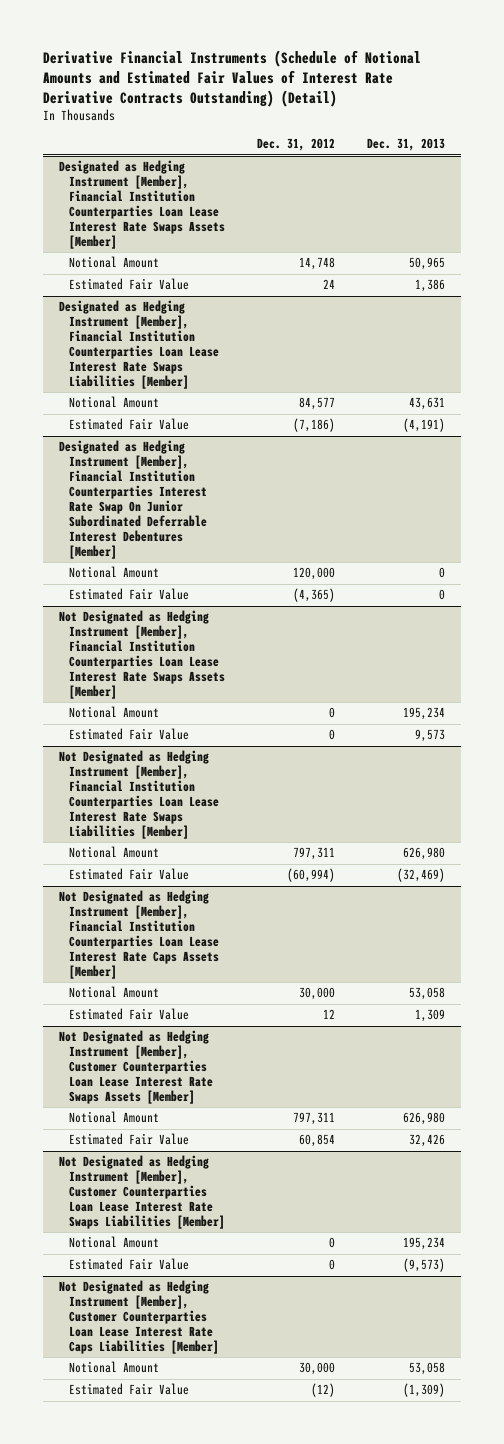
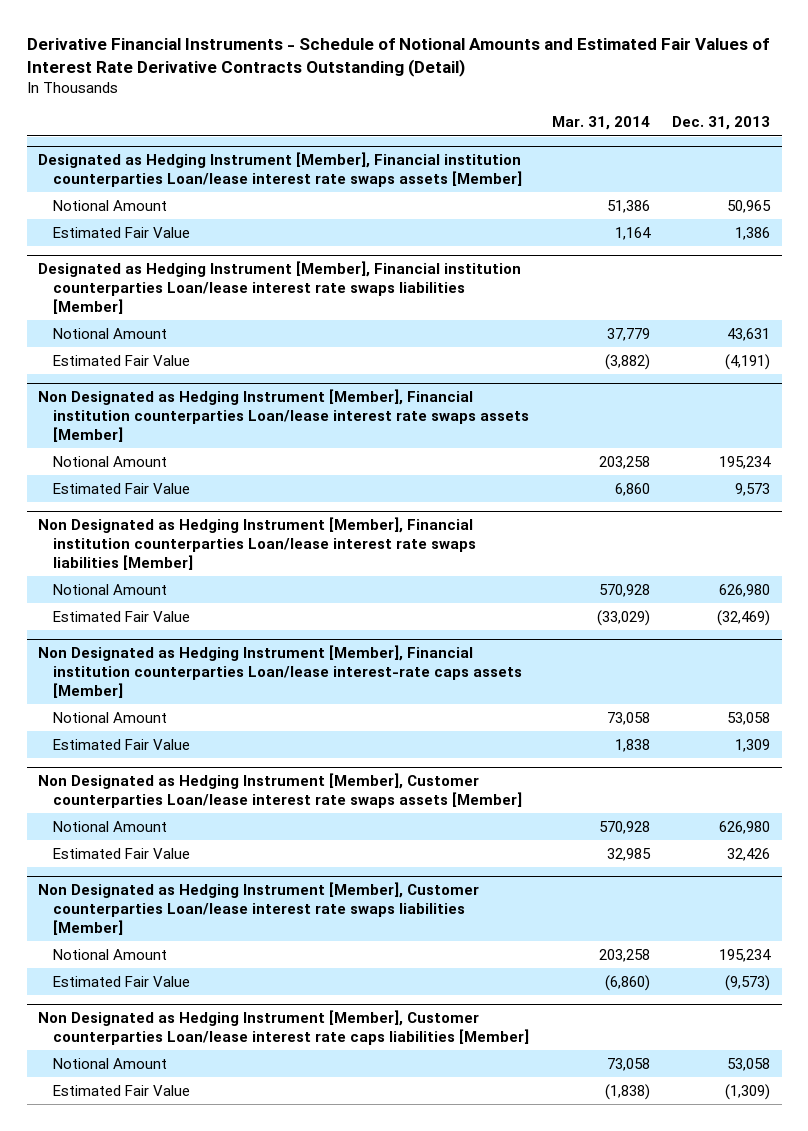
- Derivative Financial Instruments (Schedule of Notional Amounts and Estimated Fair Values of Interest Rate Derivative Contracts Outstanding) (Detail)
+ Derivative Financial Instruments - Schedule of Notional Amounts and Estimated Fair Values of Interest Rate Derivative Contracts Outstanding (Detail)
- | Dec. 31, 2012 | Dec. 31, 2013
+ | Mar. 31, 2014 | Dec. 31, 2013
- Designated as Hedging Instrument [Member], Financial Institution Counterparties Loan Lease Interest Rate Swaps Assets [Member]
+ Designated as Hedging Instrument [Member], Financial institution counterparties Loan/lease interest rate swaps assets [Member]
- Designated as Hedging Instrument [Member], Financial Institution Counterparties Loan Lease Interest Rate Swaps Liabilities [Member]
+ Designated as Hedging Instrument [Member], Financial institution counterparties Loan/lease interest rate swaps liabilities [Member]
- Designated as Hedging Instrument [Member], Financial Institution Counterparties Interest Rate Swap On Junior Subordinated Deferrable Interest Debentures [Member]
- Notional Amount | 120,000 | 0
- Estimated Fair Value | (4,365) | 0
- Not Designated as Hedging Instrument [Member], Financial Institution Counterparties Loan Lease Interest Rate Swaps Assets [Member]
+ Non Designated as Hedging Instrument [Member], Financial institution counterparties Loan/lease interest rate swaps assets [Member]
- Not Designated as Hedging Instrument [Member], Financial Institution Counterparties Loan Lease Interest Rate Swaps Liabilities [Member]
+ Non Designated as Hedging Instrument [Member], Financial institution counterparties Loan/lease interest rate swaps liabilities [Member]
- Not Designated as Hedging Instrument [Member], Financial Institution Counterparties Loan Lease Interest Rate Caps Assets [Member]
+ Non Designated as Hedging Instrument [Member], Financial institution counterparties Loan/lease interest-rate caps assets [Member]
- Not Designated as Hedging Instrument [Member], Customer Counterparties Loan Lease Interest Rate Swaps Assets [Member]
+ Non Designated as Hedging Instrument [Member], Customer counterparties Loan/lease interest rate swaps assets [Member]
- Not Designated as Hedging Instrument [Member], Customer Counterparties Loan Lease Interest Rate Swaps Liabilities [Member]
+ Non Designated as Hedging Instrument [Member], Customer counterparties Loan/lease interest rate swaps liabilities [Member]
- Not Designated as Hedging Instrument [Member], Customer Counterparties Loan Lease Interest Rate Caps Liabilities [Member]
+ Non Designated as Hedging Instrument [Member], Customer counterparties Loan/lease interest rate caps liabilities [Member]

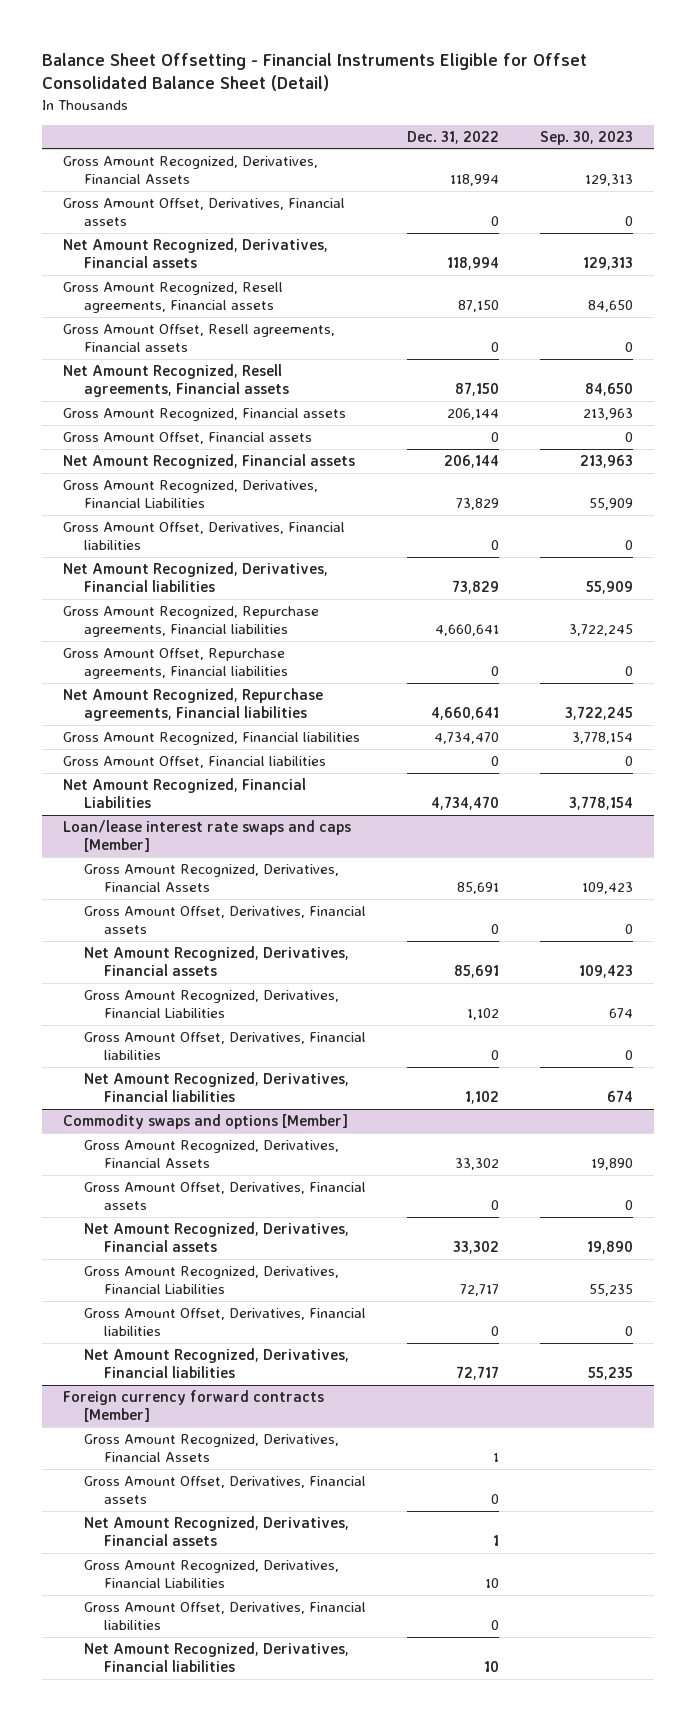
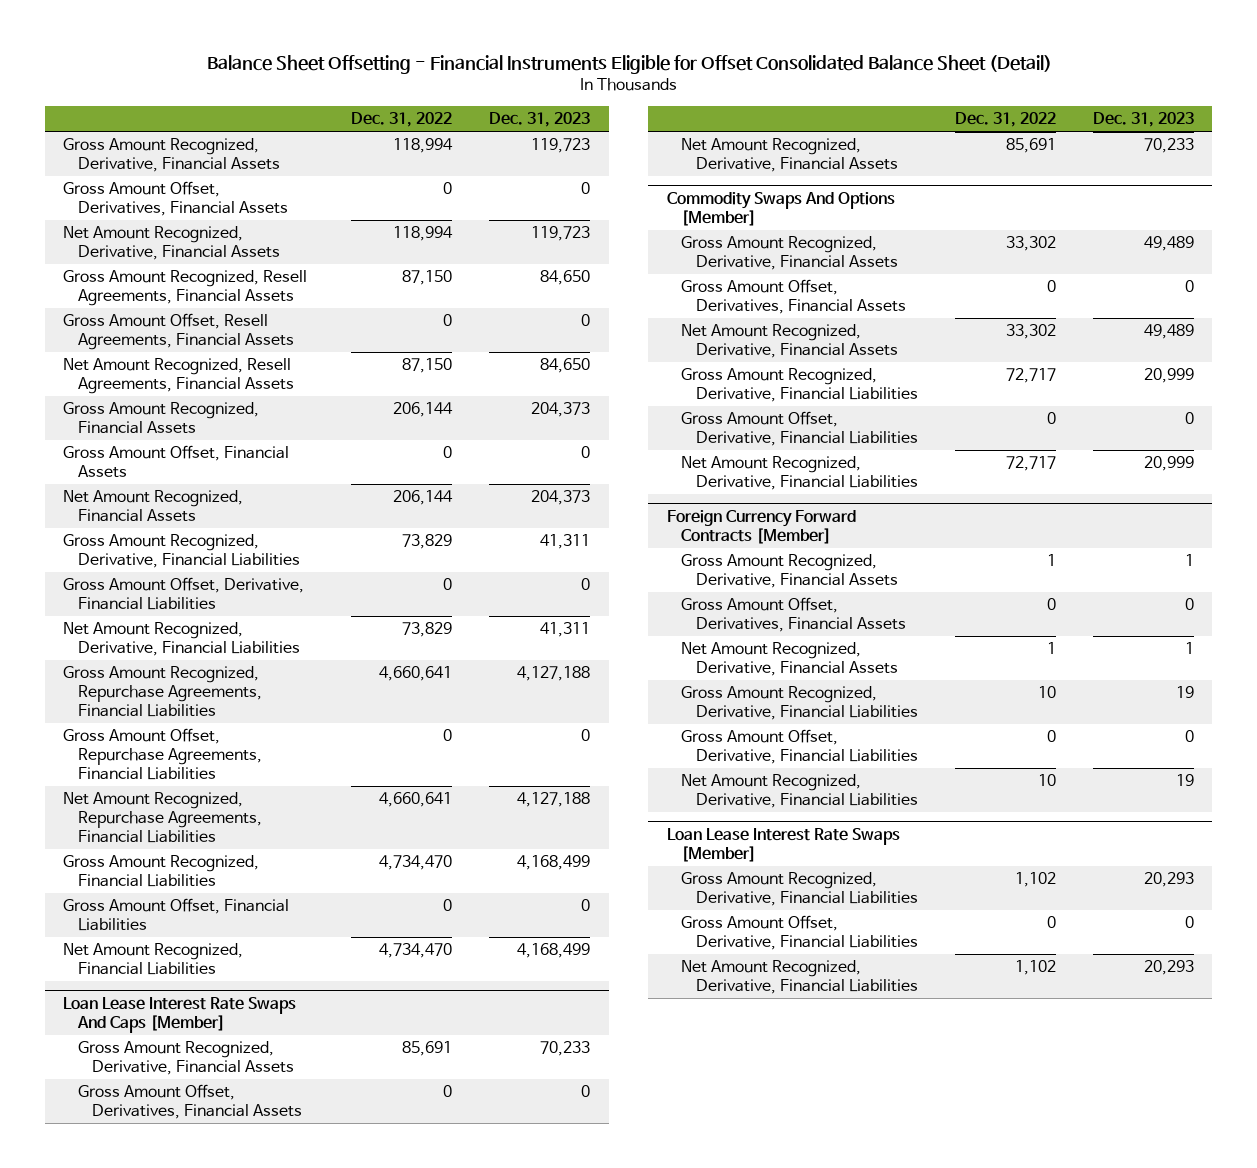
- | Dec. 31, 2022 | Sep. 30, 2023
+ | Dec. 31, 2022 | Dec. 31, 2023
- Gross Amount Recognized, Derivatives, Financial Assets | 118,994 | 129,313
- Gross Amount Offset, Derivatives, Financial assets | 0 | 0
- Net Amount Recognized, Derivatives, Financial assets | 118,994 | 129,313
- Gross Amount Recognized, Resell agreements, Financial assets | 87,150 | 84,650
- Gross Amount Offset, Resell agreements, Financial assets | 0 | 0
- Net Amount Recognized, Resell agreements, Financial assets | 87,150 | 84,650
- Gross Amount Recognized, Financial assets | 206,144 | 213,963
- Gross Amount Offset, Financial assets | 0 | 0
- Net Amount Recognized, Financial assets | 206,144 | 213,963
- Gross Amount Recognized, Derivatives, Financial Liabilities | 73,829 | 55,909
- Gross Amount Offset, Derivatives, Financial liabilities | 0 | 0
- Net Amount Recognized, Derivatives, Financial liabilities | 73,829 | 55,909
- Gross Amount Recognized, Repurchase agreements, Financial liabilities | 4,660,641 | 3,722,245
- Gross Amount Offset, Repurchase agreements, Financial liabilities | 0 | 0
- Net Amount Recognized, Repurchase agreements, Financial liabilities | 4,660,641 | 3,722,245
- Gross Amount Recognized, Financial liabilities | 4,734,470 | 3,778,154
- Gross Amount Offset, Financial liabilities | 0 | 0
+ Gross Amount Recognized, Derivative, Financial Assets | 118,994 | 119,723
+ Gross Amount Offset, Derivatives, Financial Assets | 0 | 0
+ Net Amount Recognized, Derivative, Financial Assets | 118,994 | 119,723
+ Gross Amount Recognized, Resell Agreements, Financial Assets | 87,150 | 84,650
+ Gross Amount Offset, Resell Agreements, Financial Assets | 0 | 0
+ Net Amount Recognized, Resell Agreements, Financial Assets | 87,150 | 84,650
+ Gross Amount Recognized, Financial Assets | 206,144 | 204,373
+ Gross Amount Offset, Financial Assets | 0 | 0
+ Net Amount Recognized, Financial Assets | 206,144 | 204,373
+ Gross Amount Recognized, Derivative, Financial Liabilities | 73,829 | 41,311
+ Gross Amount Offset, Derivative, Financial Liabilities | 0 | 0
+ Net Amount Recognized, Derivative, Financial Liabilities | 73,829 | 41,311
+ Gross Amount Recognized, Repurchase Agreements, Financial Liabilities | 4,660,641 | 4,127,188
+ Gross Amount Offset, Repurchase Agreements, Financial Liabilities | 0 | 0
+ Net Amount Recognized, Repurchase Agreements, Financial Liabilities | 4,660,641 | 4,127,188
+ Gross Amount Recognized, Financial Liabilities | 4,734,470 | 4,168,499
+ Gross Amount Offset, Financial Liabilities | 0 | 0
- Loan/lease interest rate swaps and caps [Member]
- Gross Amount Recognized, Derivatives, Financial Assets | 85,691 | 109,423
- Gross Amount Offset, Derivatives, Financial assets | 0 | 0
- Net Amount Recognized, Derivatives, Financial assets | 85,691 | 109,423
- Gross Amount Recognized, Derivatives, Financial Liabilities | 1,102 | 674
- Gross Amount Offset, Derivatives, Financial liabilities | 0 | 0
- Net Amount Recognized, Derivatives, Financial liabilities | 1,102 | 674
- Commodity swaps and options [Member]
- Gross Amount Recognized, Derivatives, Financial Assets | 33,302 | 19,890
- Gross Amount Offset, Derivatives, Financial assets | 0 | 0
- Net Amount Recognized, Derivatives, Financial assets | 33,302 | 19,890
- Gross Amount Recognized, Derivatives, Financial Liabilities | 72,717 | 55,235
- Gross Amount Offset, Derivatives, Financial liabilities | 0 | 0
- Net Amount Recognized, Derivatives, Financial liabilities | 72,717 | 55,235
- Foreign currency forward contracts [Member]
- Gross Amount Recognized, Derivatives, Financial Assets | 1 |
- Gross Amount Offset, Derivatives, Financial assets | 0 |
- Net Amount Recognized, Derivatives, Financial assets | 1 |
- Gross Amount Recognized, Derivatives, Financial Liabilities | 10 |
- Gross Amount Offset, Derivatives, Financial liabilities | 0 |
- Net Amount Recognized, Derivatives, Financial liabilities | 10 |
+ Loan Lease Interest Rate Swaps And Caps [Member]
+ Gross Amount Recognized, Derivative, Financial Assets | 85,691 | 70,233
+ Gross Amount Offset, Derivatives, Financial Assets | 0 | 0
+ Net Amount Recognized, Derivative, Financial Assets | 85,691 | 70,233
+ Commodity Swaps And Options [Member]
+ Gross Amount Recognized, Derivative, Financial Assets | 33,302 | 49,489
+ Gross Amount Offset, Derivatives, Financial Assets | 0 | 0
+ Net Amount Recognized, Derivative, Financial Assets | 33,302 | 49,489
+ Gross Amount Recognized, Derivative, Financial Liabilities | 72,717 | 20,999
+ Gross Amount Offset, Derivative, Financial Liabilities | 0 | 0
+ Net Amount Recognized, Derivative, Financial Liabilities | 72,717 | 20,999
+ Foreign Currency Forward Contracts [Member]
+ Gross Amount Recognized, Derivative, Financial Assets | 1 | 1
+ Gross Amount Offset, Derivatives, Financial Assets | 0 | 0
+ Net Amount Recognized, Derivative, Financial Assets | 1 | 1
+ Gross Amount Recognized, Derivative, Financial Liabilities | 10 | 19
+ Gross Amount Offset, Derivative, Financial Liabilities | 0 | 0
+ Net Amount Recognized, Derivative, Financial Liabilities | 10 | 19
+ Loan Lease Interest Rate Swaps [Member]
+ Gross Amount Recognized, Derivative, Financial Liabilities | 1,102 | 20,293
+ Gross Amount Offset, Derivative, Financial Liabilities | 0 | 0
+ Net Amount Recognized, Derivative, Financial Liabilities | 1,102 | 20,293

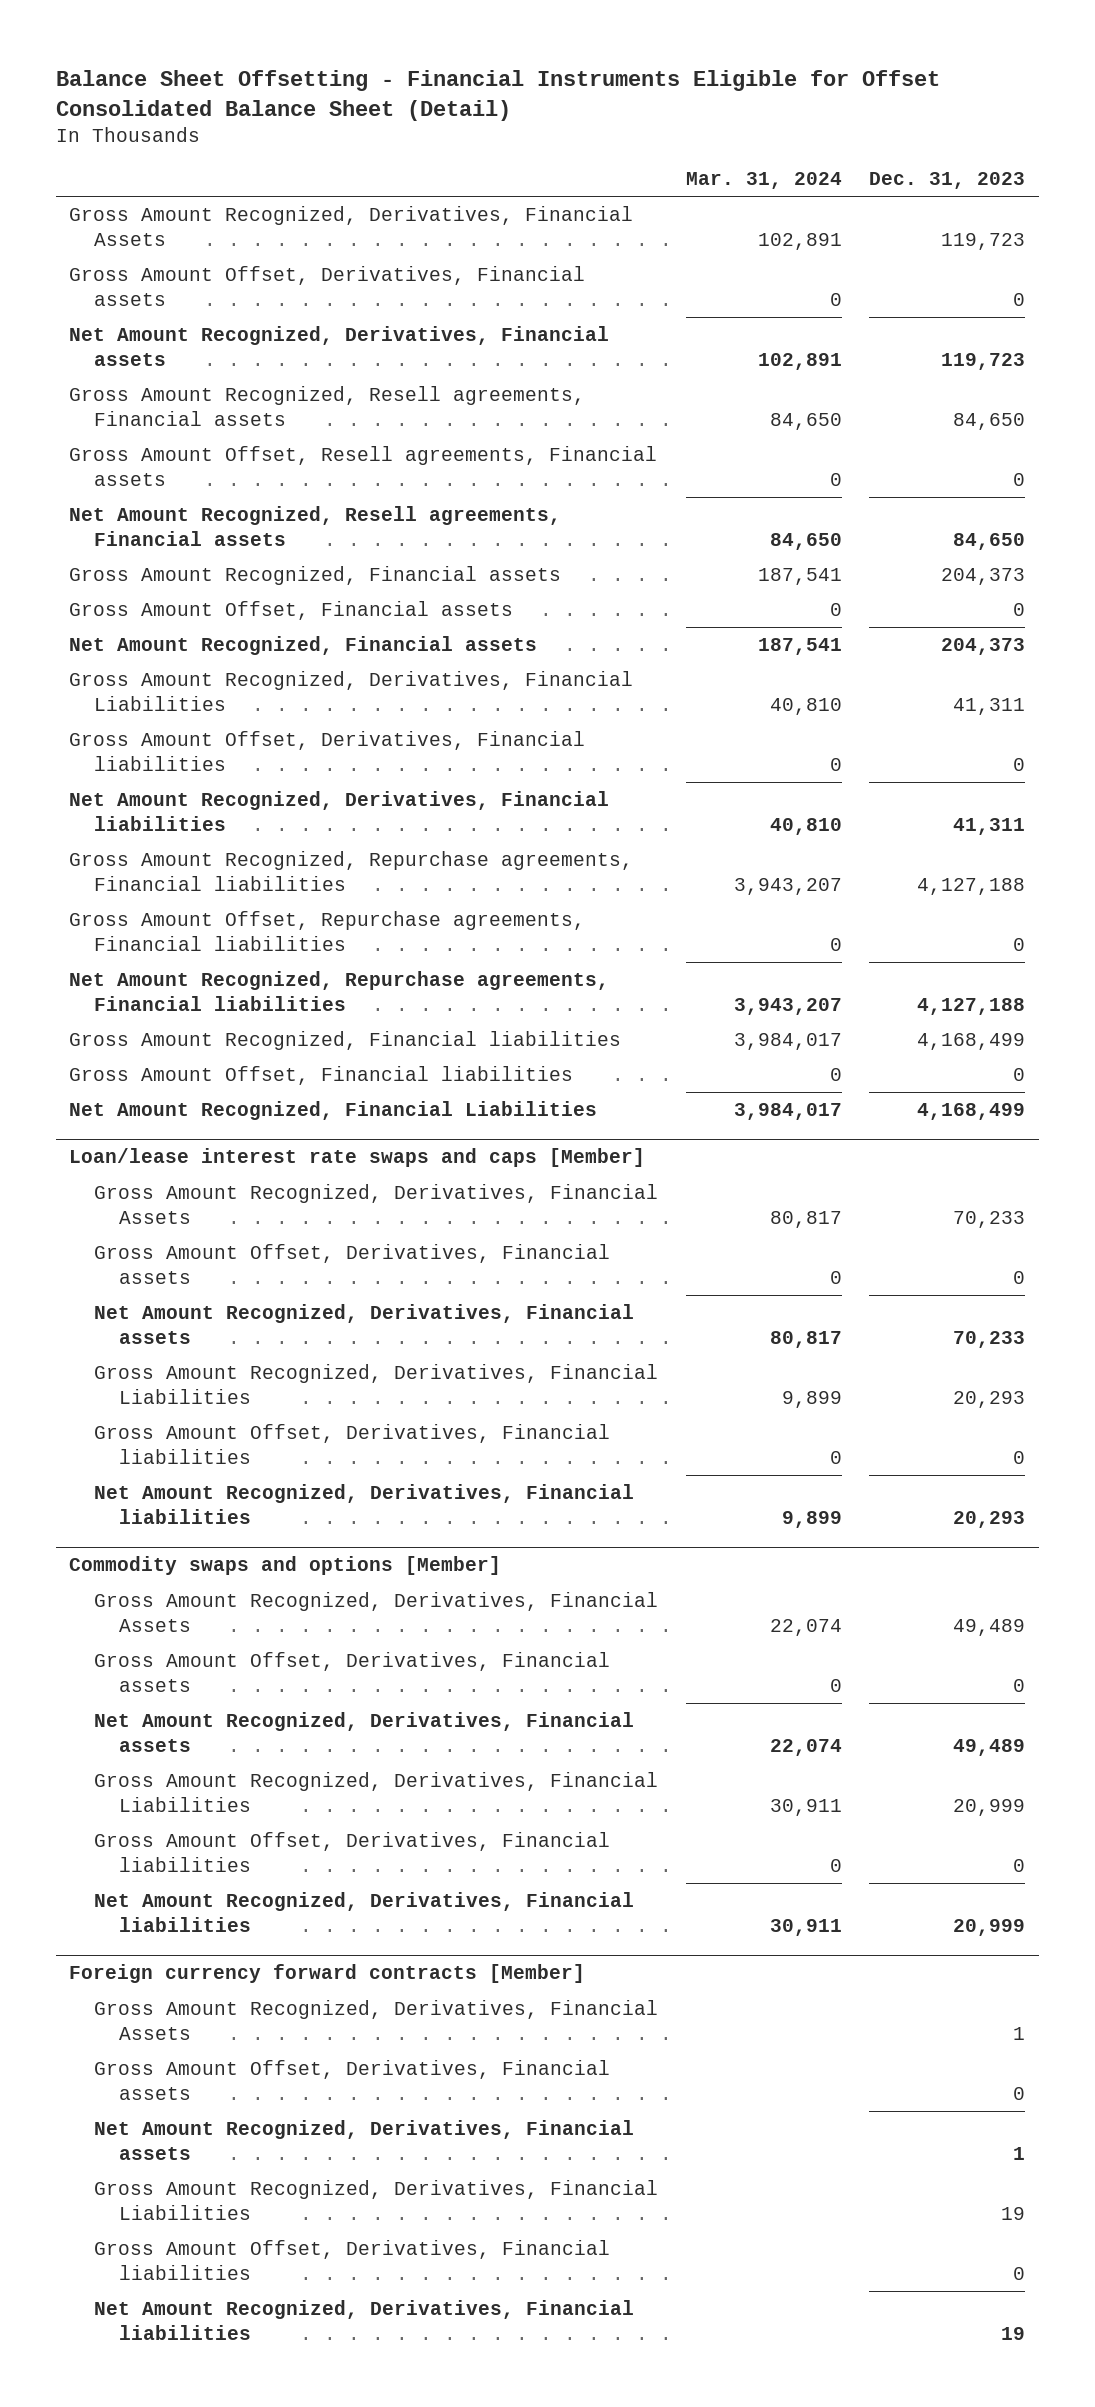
- | Dec. 31, 2022 | Dec. 31, 2023
+ | Mar. 31, 2024 | Dec. 31, 2023
- Gross Amount Recognized, Derivative, Financial Assets | 118,994 | 119,723
- Gross Amount Offset, Derivatives, Financial Assets | 0 | 0
- Net Amount Recognized, Derivative, Financial Assets | 118,994 | 119,723
- Gross Amount Recognized, Resell Agreements, Financial Assets | 87,150 | 84,650
- Gross Amount Offset, Resell Agreements, Financial Assets | 0 | 0
- Net Amount Recognized, Resell Agreements, Financial Assets | 87,150 | 84,650
- Gross Amount Recognized, Financial Assets | 206,144 | 204,373
- Gross Amount Offset, Financial Assets | 0 | 0
- Net Amount Recognized, Financial Assets | 206,144 | 204,373
- Gross Amount Recognized, Derivative, Financial Liabilities | 73,829 | 41,311
- Gross Amount Offset, Derivative, Financial Liabilities | 0 | 0
- Net Amount Recognized, Derivative, Financial Liabilities | 73,829 | 41,311
- Gross Amount Recognized, Repurchase Agreements, Financial Liabilities | 4,660,641 | 4,127,188
- Gross Amount Offset, Repurchase Agreements, Financial Liabilities | 0 | 0
- Net Amount Recognized, Repurchase Agreements, Financial Liabilities | 4,660,641 | 4,127,188
- Gross Amount Recognized, Financial Liabilities | 4,734,470 | 4,168,499
- Gross Amount Offset, Financial Liabilities | 0 | 0
+ Gross Amount Recognized, Derivatives, Financial Assets | 102,891 | 119,723
+ Gross Amount Offset, Derivatives, Financial assets | 0 | 0
+ Net Amount Recognized, Derivatives, Financial assets | 102,891 | 119,723
+ Gross Amount Recognized, Resell agreements, Financial assets | 84,650 | 84,650
+ Gross Amount Offset, Resell agreements, Financial assets | 0 | 0
+ Net Amount Recognized, Resell agreements, Financial assets | 84,650 | 84,650
+ Gross Amount Recognized, Financial assets | 187,541 | 204,373
+ Gross Amount Offset, Financial assets | 0 | 0
+ Net Amount Recognized, Financial assets | 187,541 | 204,373
+ Gross Amount Recognized, Derivatives, Financial Liabilities | 40,810 | 41,311
+ Gross Amount Offset, Derivatives, Financial liabilities | 0 | 0
+ Net Amount Recognized, Derivatives, Financial liabilities | 40,810 | 41,311
+ Gross Amount Recognized, Repurchase agreements, Financial liabilities | 3,943,207 | 4,127,188
+ Gross Amount Offset, Repurchase agreements, Financial liabilities | 0 | 0
+ Net Amount Recognized, Repurchase agreements, Financial liabilities | 3,943,207 | 4,127,188
+ Gross Amount Recognized, Financial liabilities | 3,984,017 | 4,168,499
+ Gross Amount Offset, Financial liabilities | 0 | 0
- Loan Lease Interest Rate Swaps And Caps [Member]
- Gross Amount Recognized, Derivative, Financial Assets | 85,691 | 70,233
- Gross Amount Offset, Derivatives, Financial Assets | 0 | 0
- Net Amount Recognized, Derivative, Financial Assets | 85,691 | 70,233
- Commodity Swaps And Options [Member]
- Gross Amount Recognized, Derivative, Financial Assets | 33,302 | 49,489
- Gross Amount Offset, Derivatives, Financial Assets | 0 | 0
- Net Amount Recognized, Derivative, Financial Assets | 33,302 | 49,489
- Gross Amount Recognized, Derivative, Financial Liabilities | 72,717 | 20,999
- Gross Amount Offset, Derivative, Financial Liabilities | 0 | 0
- Net Amount Recognized, Derivative, Financial Liabilities | 72,717 | 20,999
- Foreign Currency Forward Contracts [Member]
- Gross Amount Recognized, Derivative, Financial Assets | 1 | 1
- Gross Amount Offset, Derivatives, Financial Assets | 0 | 0
- Net Amount Recognized, Derivative, Financial Assets | 1 | 1
- Gross Amount Recognized, Derivative, Financial Liabilities | 10 | 19
- Gross Amount Offset, Derivative, Financial Liabilities | 0 | 0
- Net Amount Recognized, Derivative, Financial Liabilities | 10 | 19
- Loan Lease Interest Rate Swaps [Member]
- Gross Amount Recognized, Derivative, Financial Liabilities | 1,102 | 20,293
- Gross Amount Offset, Derivative, Financial Liabilities | 0 | 0
- Net Amount Recognized, Derivative, Financial Liabilities | 1,102 | 20,293
+ Loan/lease interest rate swaps and caps [Member]
+ Gross Amount Recognized, Derivatives, Financial Assets | 80,817 | 70,233
+ Gross Amount Offset, Derivatives, Financial assets | 0 | 0
+ Net Amount Recognized, Derivatives, Financial assets | 80,817 | 70,233
+ Gross Amount Recognized, Derivatives, Financial Liabilities | 9,899 | 20,293
+ Gross Amount Offset, Derivatives, Financial liabilities | 0 | 0
+ Net Amount Recognized, Derivatives, Financial liabilities | 9,899 | 20,293
+ Commodity swaps and options [Member]
+ Gross Amount Recognized, Derivatives, Financial Assets | 22,074 | 49,489
+ Gross Amount Offset, Derivatives, Financial assets | 0 | 0
+ Net Amount Recognized, Derivatives, Financial assets | 22,074 | 49,489
+ Gross Amount Recognized, Derivatives, Financial Liabilities | 30,911 | 20,999
+ Gross Amount Offset, Derivatives, Financial liabilities | 0 | 0
+ Net Amount Recognized, Derivatives, Financial liabilities | 30,911 | 20,999
+ Foreign currency forward contracts [Member]
+ Gross Amount Recognized, Derivatives, Financial Assets | | 1
+ Gross Amount Offset, Derivatives, Financial assets | | 0
+ Net Amount Recognized, Derivatives, Financial assets | | 1
+ Gross Amount Recognized, Derivatives, Financial Liabilities | | 19
+ Gross Amount Offset, Derivatives, Financial liabilities | | 0
+ Net Amount Recognized, Derivatives, Financial liabilities | | 19

